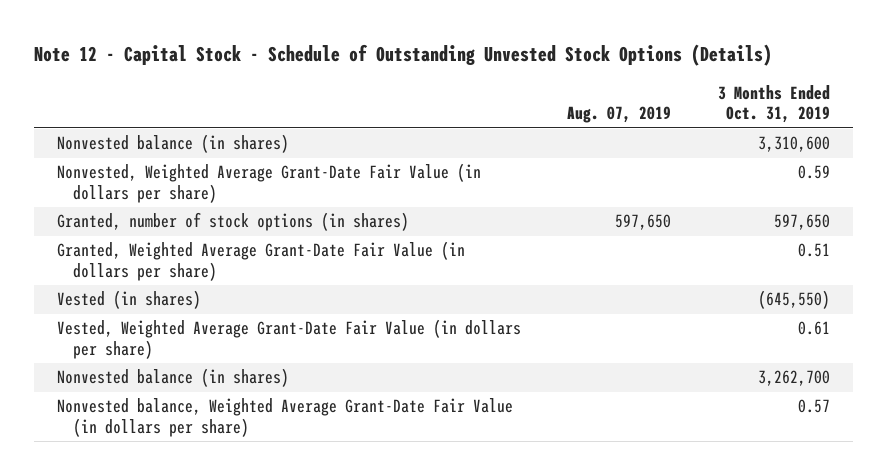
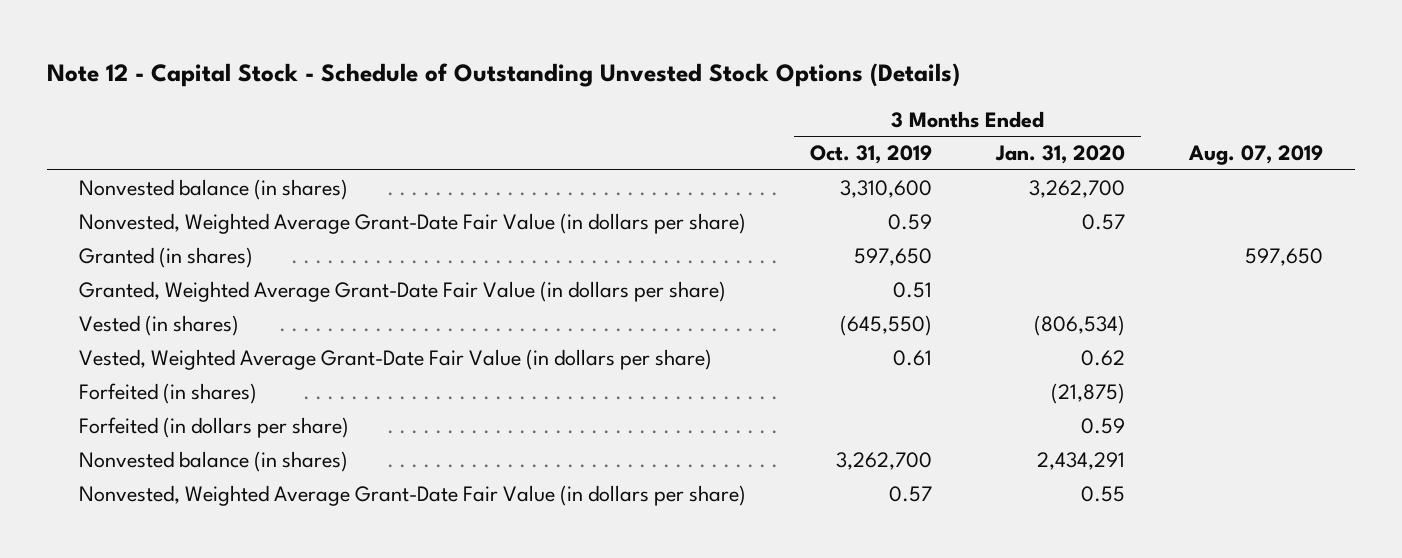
- | Aug. 07, 2019 | 3 Months Ended Oct. 31, 2019
+ | 3 Months Ended Oct. 31, 2019 | 3 Months Ended Jan. 31, 2020 | Aug. 07, 2019
- Granted, number of stock options (in shares) | 597,650 | 597,650
+ Granted (in shares) | 597,650 | | 597,650
+ Forfeited (in shares) | | (21,875) |
+ Forfeited (in dollars per share) | | 0.59 |
- Nonvested balance, Weighted Average Grant-Date Fair Value (in dollars per share) | | 0.57
+ Nonvested, Weighted Average Grant-Date Fair Value (in dollars per share) | 0.57 | 0.55 |

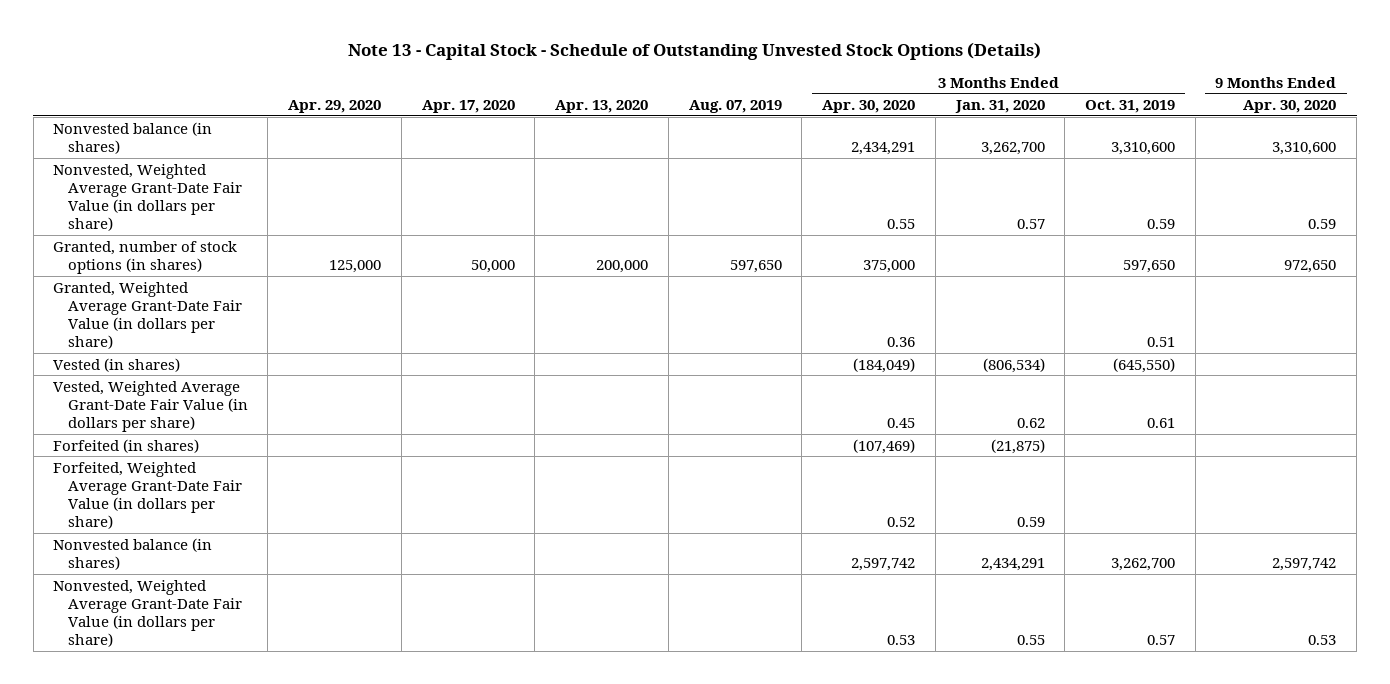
- Note 12 - Capital Stock - Schedule of Outstanding Unvested Stock Options (Details)
+ Note 13 - Capital Stock - Schedule of Outstanding Unvested Stock Options (Details)
- | 3 Months Ended Oct. 31, 2019 | 3 Months Ended Jan. 31, 2020 | Aug. 07, 2019
+ | Apr. 29, 2020 | Apr. 17, 2020 | Apr. 13, 2020 | Aug. 07, 2019 | 3 Months Ended Apr. 30, 2020 | 3 Months Ended Jan. 31, 2020 | 3 Months Ended Oct. 31, 2019 | 9 Months Ended Apr. 30, 2020
- Granted (in shares) | 597,650 | | 597,650
+ Granted, number of stock options (in shares) | 125,000 | 50,000 | 200,000 | 597,650 | 375,000 | | 597,650 | 972,650
- Forfeited (in dollars per share) | | 0.59 |
+ Forfeited, Weighted Average Grant-Date Fair Value (in dollars per share) | | | | | 0.52 | 0.59 | |

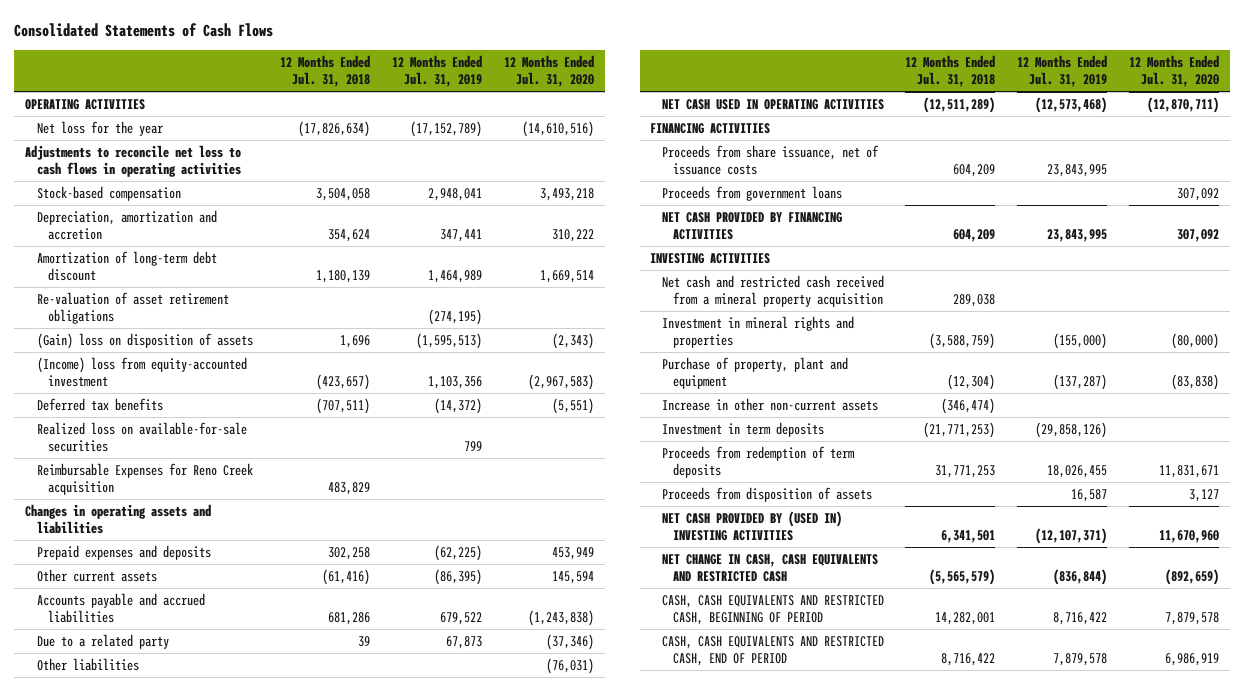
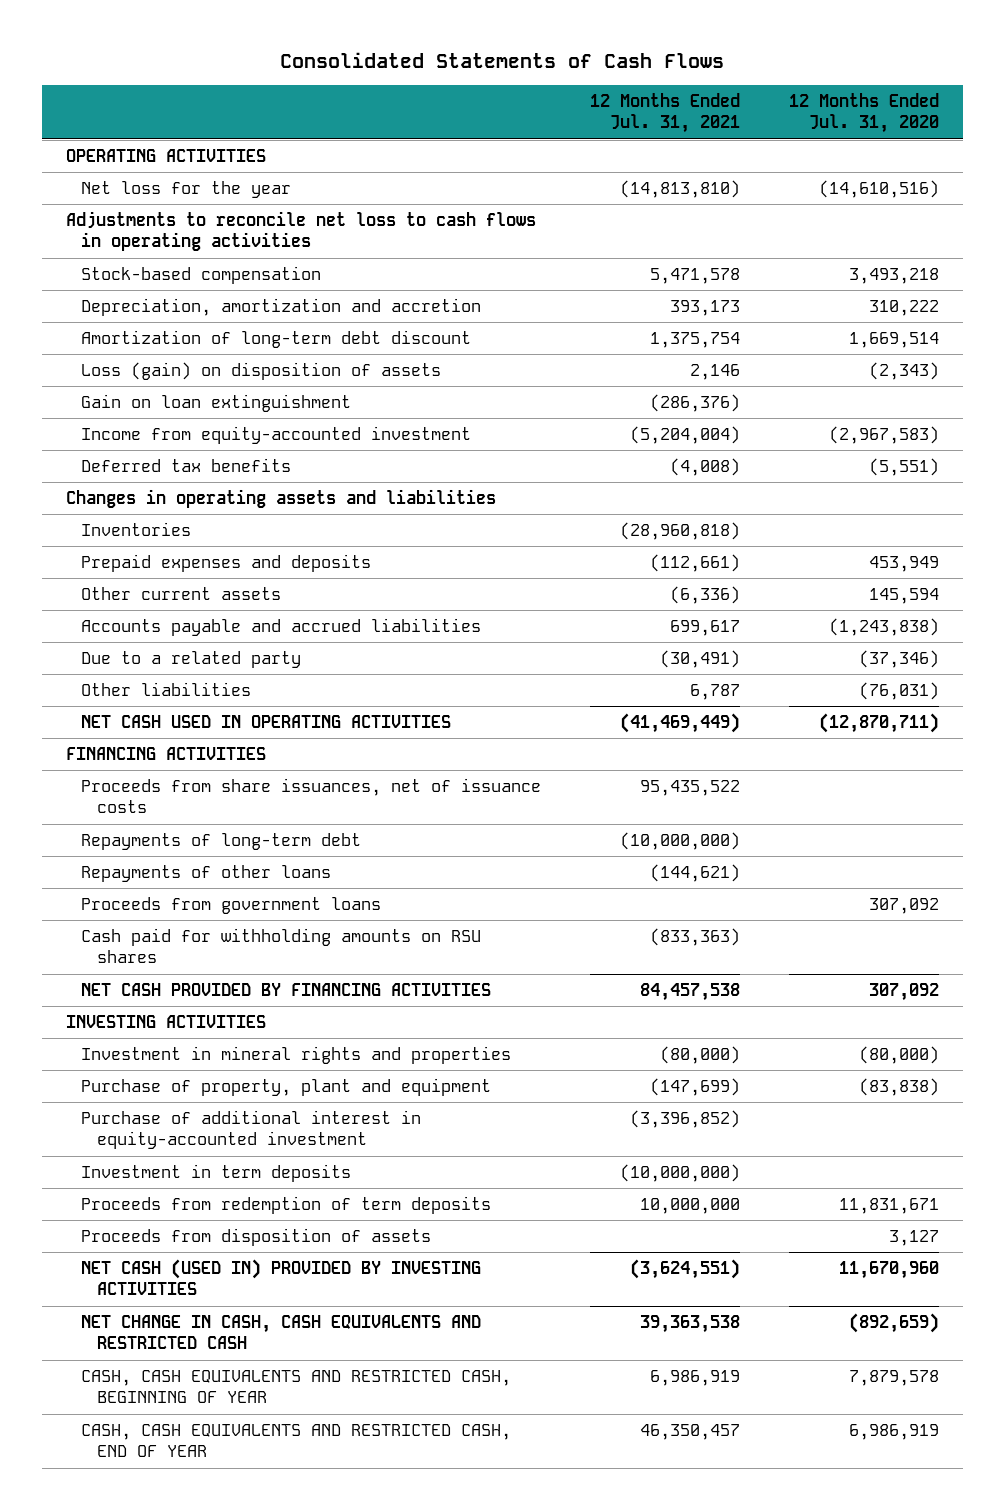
- | 12 Months Ended Jul. 31, 2018 | 12 Months Ended Jul. 31, 2019 | 12 Months Ended Jul. 31, 2020
+ | 12 Months Ended Jul. 31, 2021 | 12 Months Ended Jul. 31, 2020
- Re-valuation of asset retirement obligations | | (274,195) |
- (Gain) loss on disposition of assets | 1,696 | (1,595,513) | (2,343)
- (Income) loss from equity-accounted investment | (423,657) | 1,103,356 | (2,967,583)
+ Loss (gain) on disposition of assets | 2,146 | (2,343)
+ Gain on loan extinguishment | (286,376) |
+ Income from equity-accounted investment | (5,204,004) | (2,967,583)
- Realized loss on available-for-sale securities | | 799 |
- Reimbursable Expenses for Reno Creek acquisition | 483,829 | |
+ Inventories | (28,960,818) |
- Proceeds from share issuance, net of issuance costs | 604,209 | 23,843,995 |
+ Proceeds from share issuances, net of issuance costs | 95,435,522 |
+ Repayments of long-term debt | (10,000,000) |
+ Repayments of other loans | (144,621) |
+ Cash paid for withholding amounts on RSU shares | (833,363) |
- Net cash and restricted cash received from a mineral property acquisition | 289,038 | |
- Increase in other non-current assets | (346,474) | |
+ Purchase of additional interest in equity-accounted investment | (3,396,852) |
- NET CASH PROVIDED BY (USED IN) INVESTING ACTIVITIES | 6,341,501 | (12,107,371) | 11,670,960
+ NET CASH (USED IN) PROVIDED BY INVESTING ACTIVITIES | (3,624,551) | 11,670,960
- CASH, CASH EQUIVALENTS AND RESTRICTED CASH, BEGINNING OF PERIOD | 14,282,001 | 8,716,422 | 7,879,578
- CASH, CASH EQUIVALENTS AND RESTRICTED CASH, END OF PERIOD | 8,716,422 | 7,879,578 | 6,986,919
+ CASH, CASH EQUIVALENTS AND RESTRICTED CASH, BEGINNING OF YEAR | 6,986,919 | 7,879,578
+ CASH, CASH EQUIVALENTS AND RESTRICTED CASH, END OF YEAR | 46,350,457 | 6,986,919

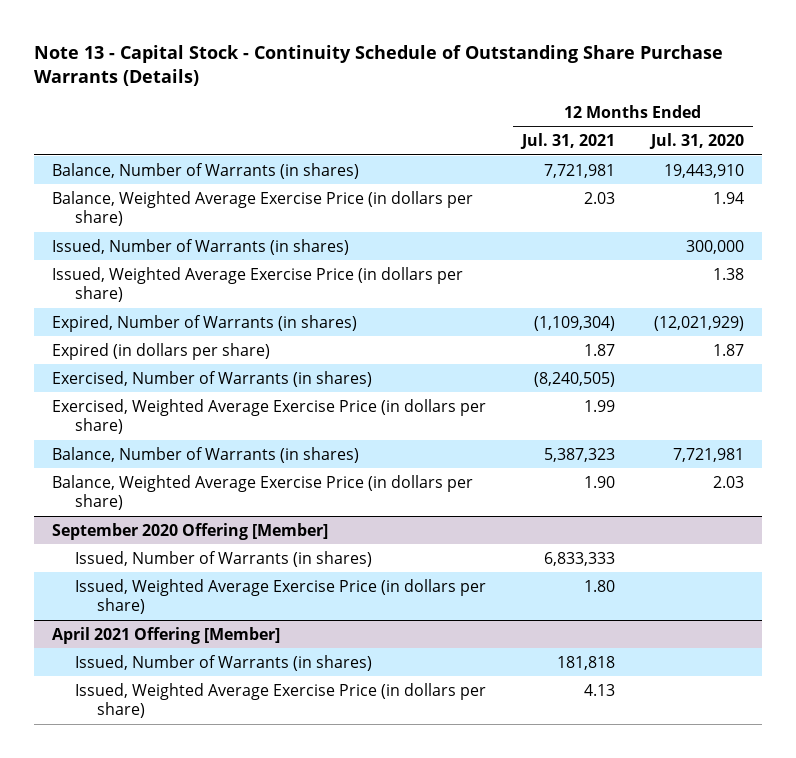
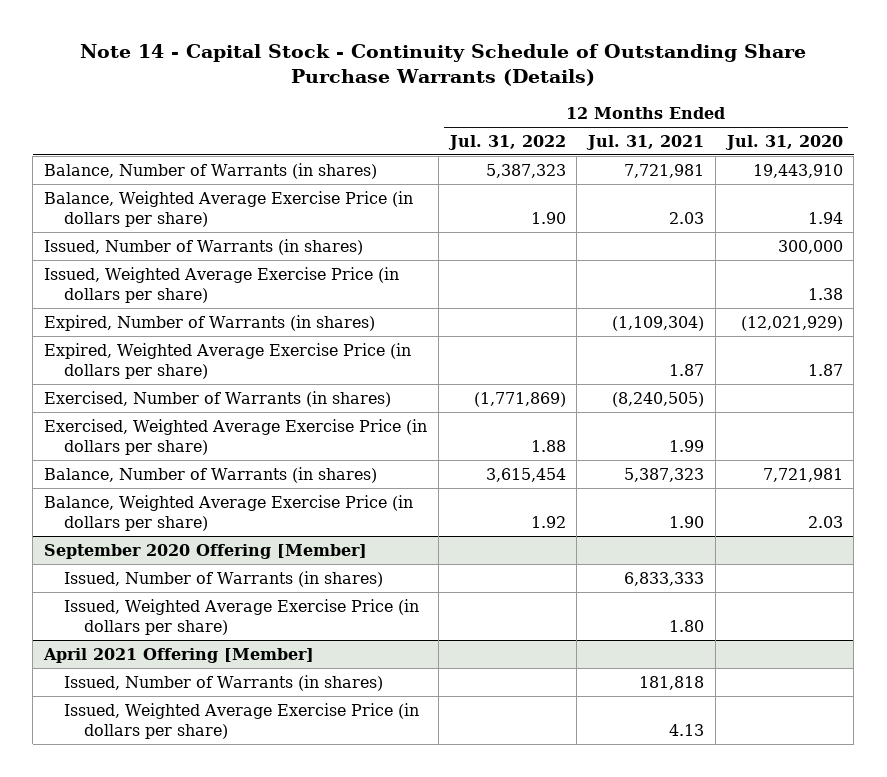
- Note 13 - Capital Stock - Continuity Schedule of Outstanding Share Purchase Warrants (Details)
+ Note 14 - Capital Stock - Continuity Schedule of Outstanding Share Purchase Warrants (Details)
- | 12 Months Ended Jul. 31, 2021 | 12 Months Ended Jul. 31, 2020
+ | 12 Months Ended Jul. 31, 2022 | 12 Months Ended Jul. 31, 2021 | 12 Months Ended Jul. 31, 2020
- Expired (in dollars per share) | 1.87 | 1.87
+ Expired, Weighted Average Exercise Price (in dollars per share) | | 1.87 | 1.87

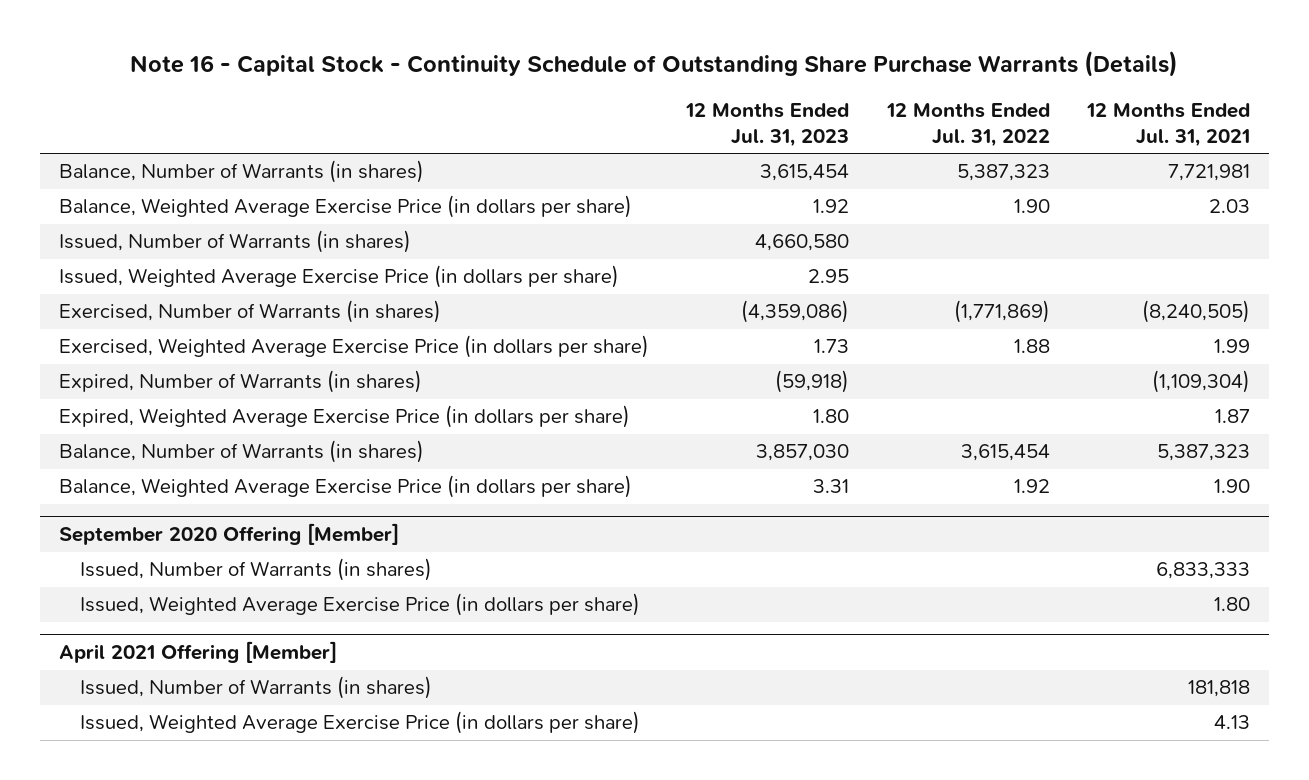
- Note 14 - Capital Stock - Continuity Schedule of Outstanding Share Purchase Warrants (Details)
+ Note 16 - Capital Stock - Continuity Schedule of Outstanding Share Purchase Warrants (Details)
- | 12 Months Ended Jul. 31, 2022 | 12 Months Ended Jul. 31, 2021 | 12 Months Ended Jul. 31, 2020
+ | 12 Months Ended Jul. 31, 2023 | 12 Months Ended Jul. 31, 2022 | 12 Months Ended Jul. 31, 2021
moved down: Expired, Number of Warrants (in shares) | (59,918) | | (1,109,304)
moved down: Expired, Weighted Average Exercise Price (in dollars per share) | 1.80 | | 1.87

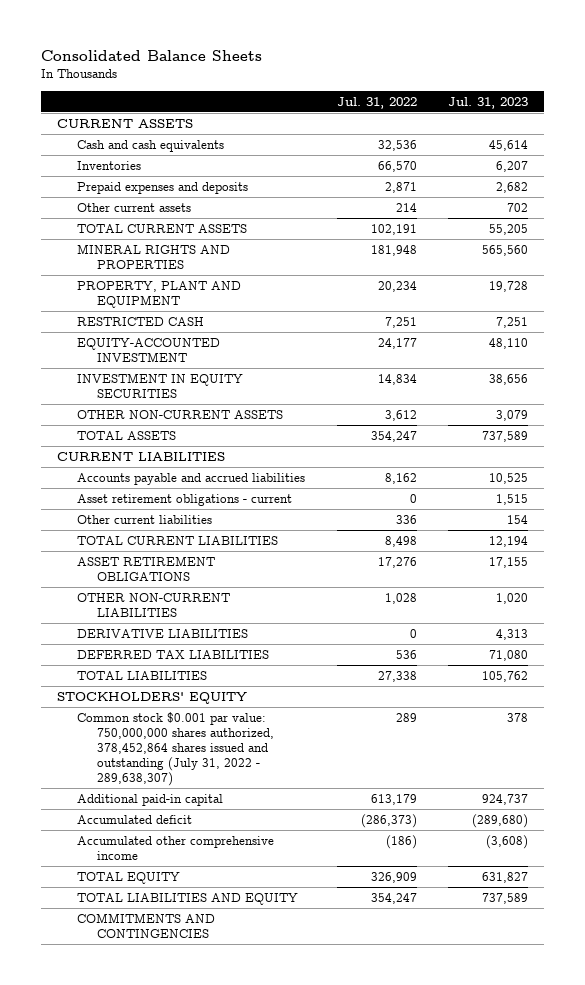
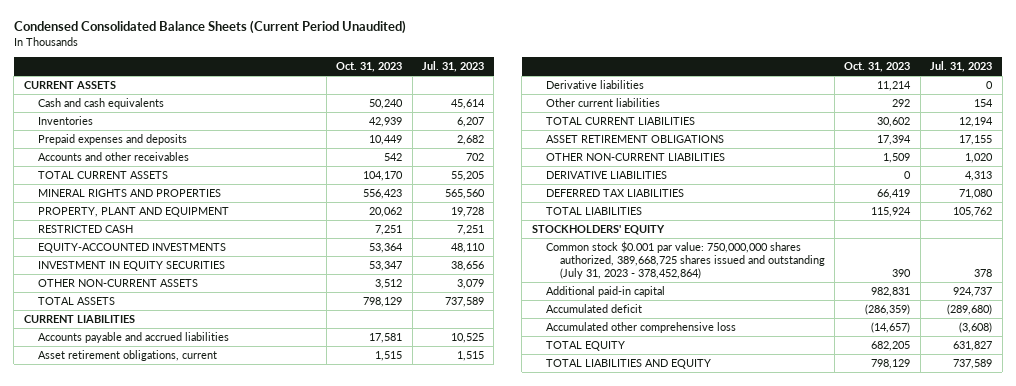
- Consolidated Balance Sheets
+ Condensed Consolidated Balance Sheets (Current Period Unaudited)
- | Jul. 31, 2022 | Jul. 31, 2023
+ | Oct. 31, 2023 | Jul. 31, 2023
- Other current assets | 214 | 702
+ Accounts and other receivables | 542 | 702
- EQUITY-ACCOUNTED INVESTMENT | 24,177 | 48,110
+ EQUITY-ACCOUNTED INVESTMENTS | 53,364 | 48,110
- Asset retirement obligations - current | 0 | 1,515
+ Asset retirement obligations, current | 1,515 | 1,515
+ Derivative liabilities | 11,214 | 0
- Common stock $0.001 par value: 750,000,000 shares authorized, 378,452,864 shares issued and outstanding (July 31, 2022 - 289,638,307) | 289 | 378
+ Common stock $0.001 par value: 750,000,000 shares authorized, 389,668,725 shares issued and outstanding (July 31, 2023 - 378,452,864) | 390 | 378
- Accumulated other comprehensive income | (186) | (3,608)
+ Accumulated other comprehensive loss | (14,657) | (3,608)
- COMMITMENTS AND CONTINGENCIES

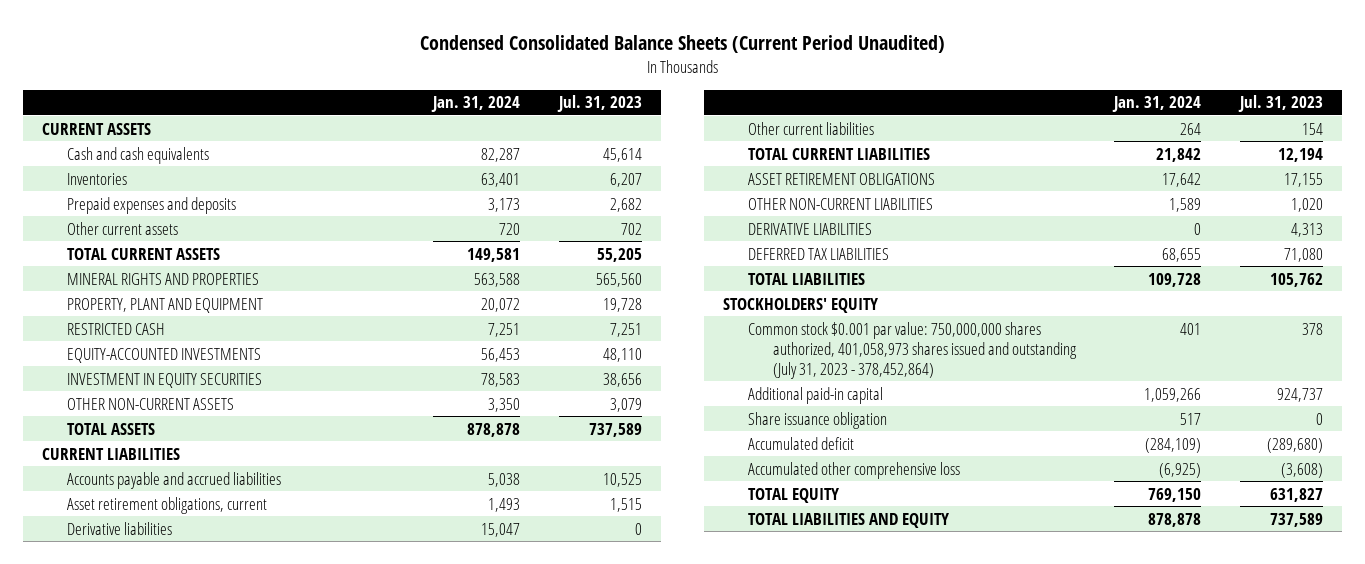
- | Oct. 31, 2023 | Jul. 31, 2023
+ | Jan. 31, 2024 | Jul. 31, 2023
- Accounts and other receivables | 542 | 702
+ Other current assets | 720 | 702
- Common stock $0.001 par value: 750,000,000 shares authorized, 389,668,725 shares issued and outstanding (July 31, 2023 - 378,452,864) | 390 | 378
+ Common stock $0.001 par value: 750,000,000 shares authorized, 401,058,973 shares issued and outstanding (July 31, 2023 - 378,452,864) | 401 | 378
+ Share issuance obligation | 517 | 0

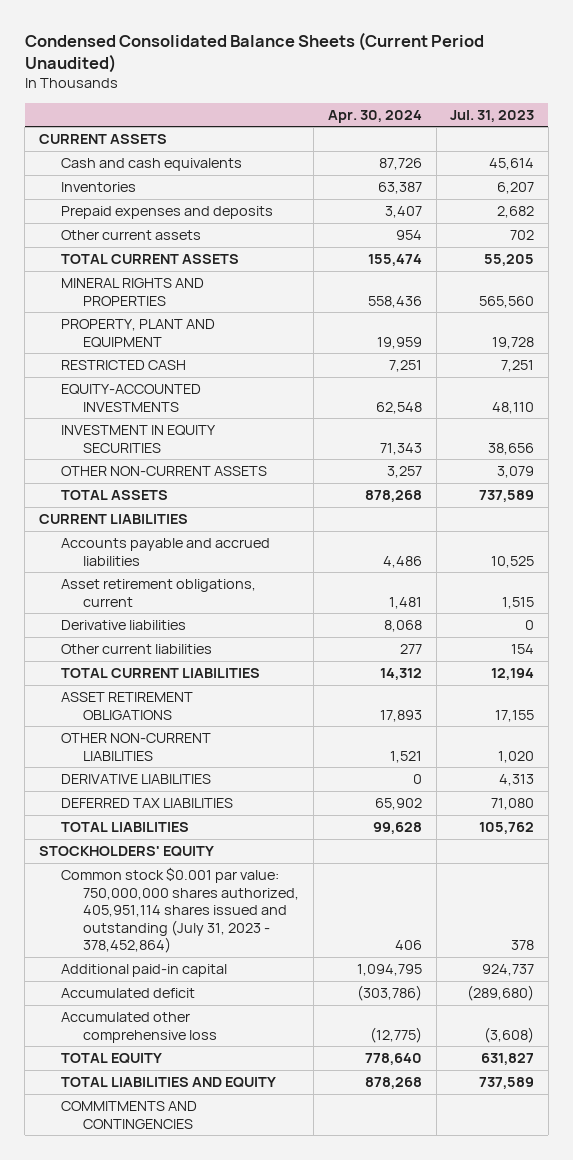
- | Jan. 31, 2024 | Jul. 31, 2023
+ | Apr. 30, 2024 | Jul. 31, 2023
- Common stock $0.001 par value: 750,000,000 shares authorized, 401,058,973 shares issued and outstanding (July 31, 2023 - 378,452,864) | 401 | 378
+ Common stock $0.001 par value: 750,000,000 shares authorized, 405,951,114 shares issued and outstanding (July 31, 2023 - 378,452,864) | 406 | 378
- Share issuance obligation | 517 | 0
+ COMMITMENTS AND CONTINGENCIES

